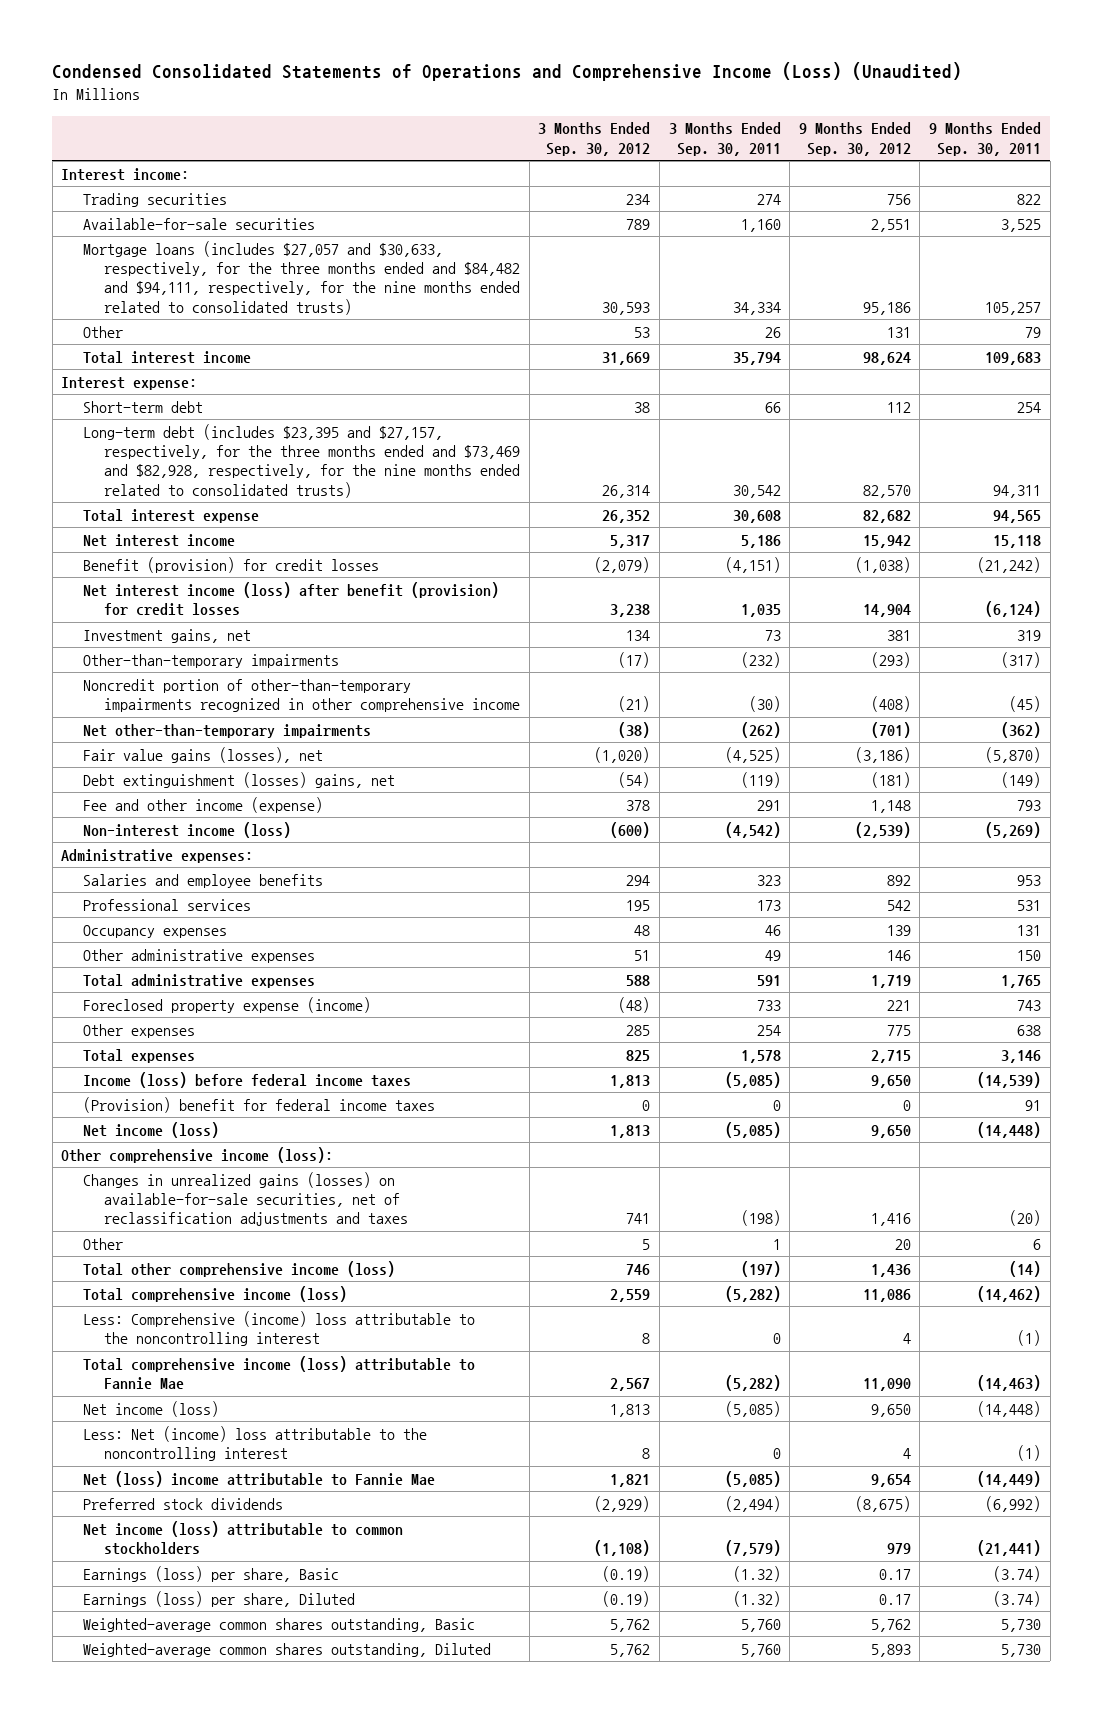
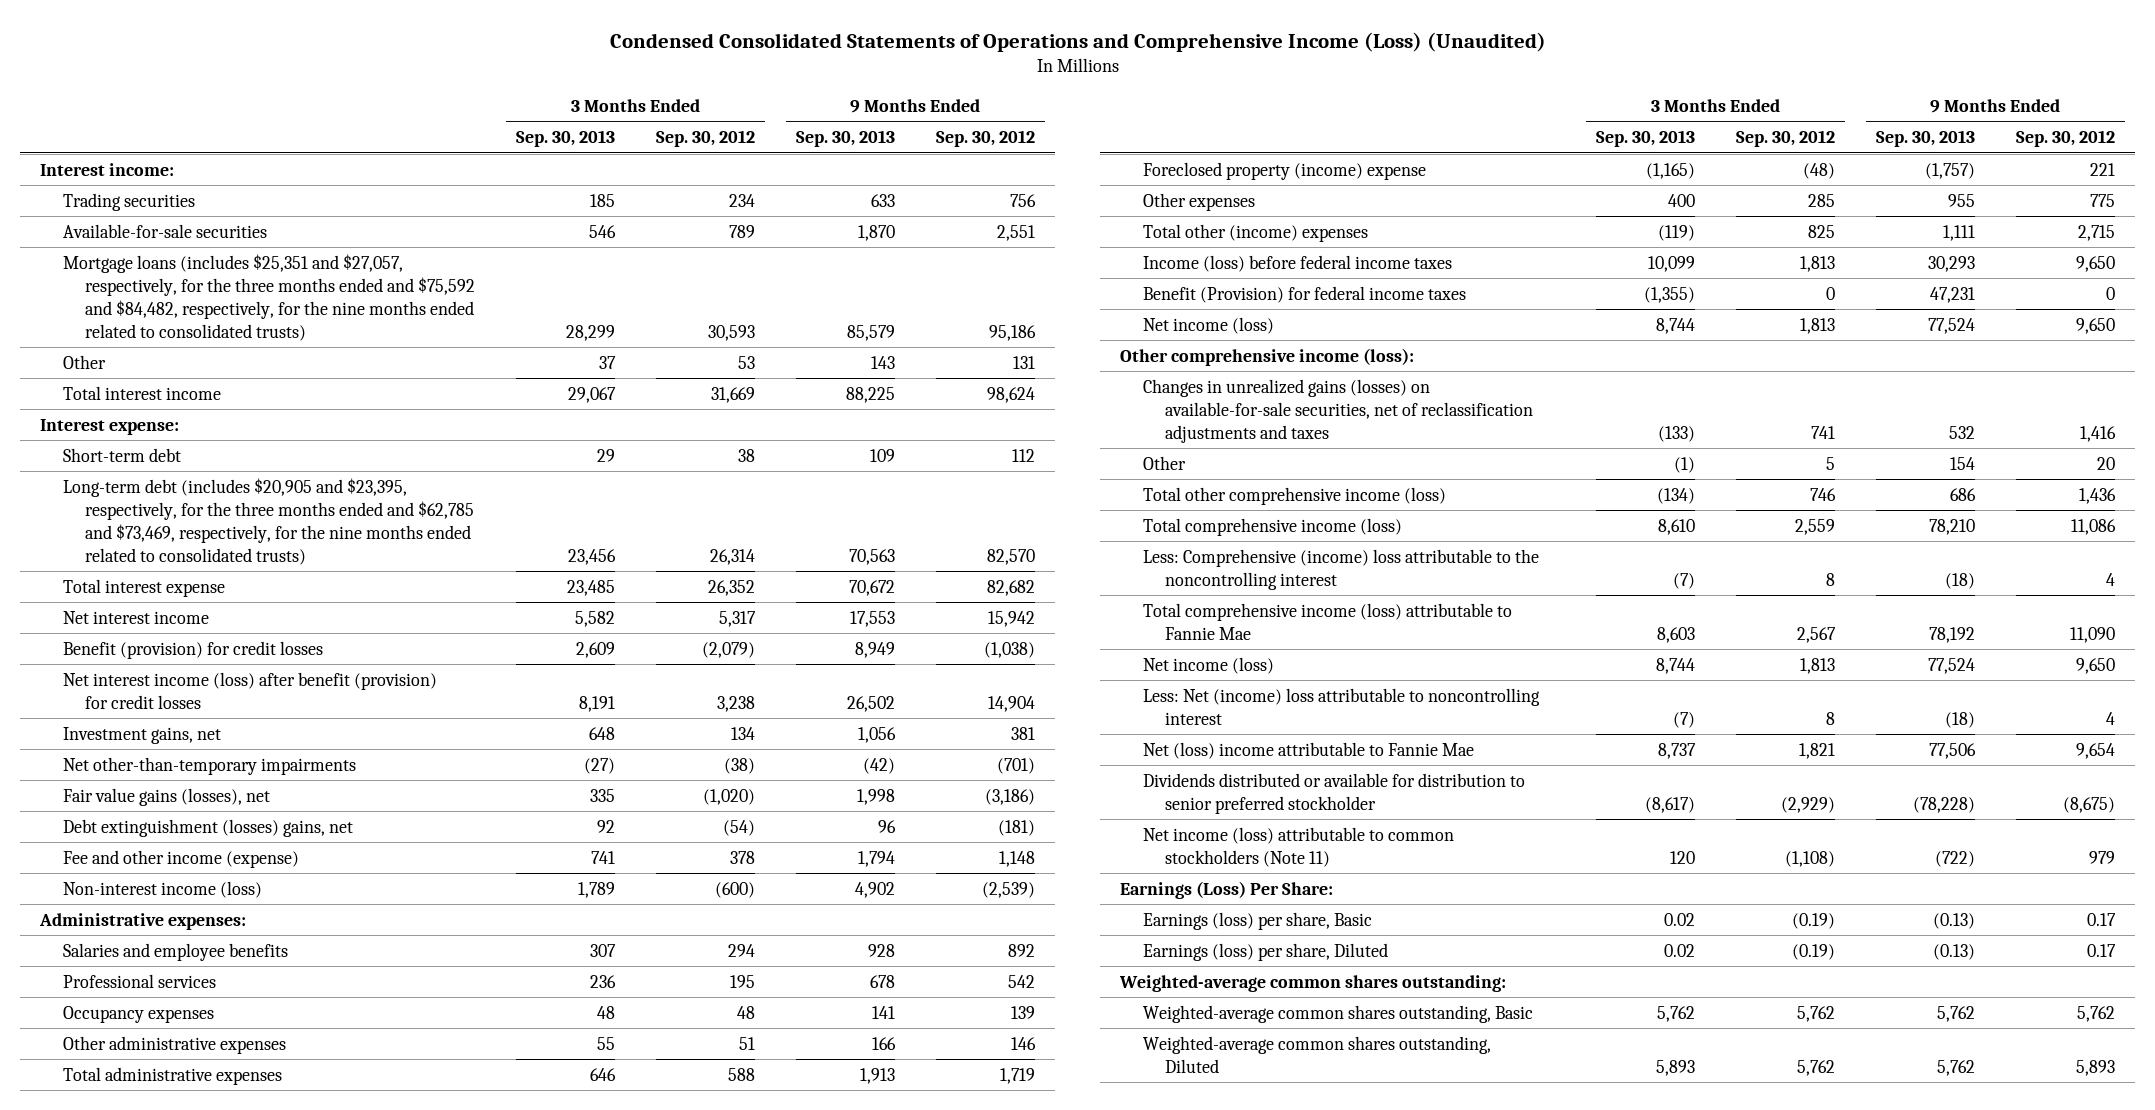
- | 3 Months Ended Sep. 30, 2012 | 3 Months Ended Sep. 30, 2011 | 9 Months Ended Sep. 30, 2012 | 9 Months Ended Sep. 30, 2011
+ | 3 Months Ended Sep. 30, 2013 | 3 Months Ended Sep. 30, 2012 | 9 Months Ended Sep. 30, 2013 | 9 Months Ended Sep. 30, 2012
- Mortgage loans (includes $27,057 and $30,633, respectively, for the three months ended and $84,482 and $94,111, respectively, for the nine months ended related to consolidated trusts) | 30,593 | 34,334 | 95,186 | 105,257
+ Mortgage loans (includes $25,351 and $27,057, respectively, for the three months ended and $75,592 and $84,482, respectively, for the nine months ended related to consolidated trusts) | 28,299 | 30,593 | 85,579 | 95,186
- Long-term debt (includes $23,395 and $27,157, respectively, for the three months ended and $73,469 and $82,928, respectively, for the nine months ended related to consolidated trusts) | 26,314 | 30,542 | 82,570 | 94,311
+ Long-term debt (includes $20,905 and $23,395, respectively, for the three months ended and $62,785 and $73,469, respectively, for the nine months ended related to consolidated trusts) | 23,456 | 26,314 | 70,563 | 82,570
- Other-than-temporary impairments | (17) | (232) | (293) | (317)
- Noncredit portion of other-than-temporary impairments recognized in other comprehensive income | (21) | (30) | (408) | (45)
- Foreclosed property expense (income) | (48) | 733 | 221 | 743
+ Foreclosed property (income) expense | (1,165) | (48) | (1,757) | 221
- Total expenses | 825 | 1,578 | 2,715 | 3,146
+ Total other (income) expenses | (119) | 825 | 1,111 | 2,715
- (Provision) benefit for federal income taxes | 0 | 0 | 0 | 91
+ Benefit (Provision) for federal income taxes | (1,355) | 0 | 47,231 | 0
- Less: Net (income) loss attributable to the noncontrolling interest | 8 | 0 | 4 | (1)
+ Less: Net (income) loss attributable to noncontrolling interest | (7) | 8 | (18) | 4
- Preferred stock dividends | (2,929) | (2,494) | (8,675) | (6,992)
- Net income (loss) attributable to common stockholders | (1,108) | (7,579) | 979 | (21,441)
+ Dividends distributed or available for distribution to senior preferred stockholder | (8,617) | (2,929) | (78,228) | (8,675)
+ Net income (loss) attributable to common stockholders (Note 11) | 120 | (1,108) | (722) | 979
+ Earnings (Loss) Per Share:
+ Weighted-average common shares outstanding:

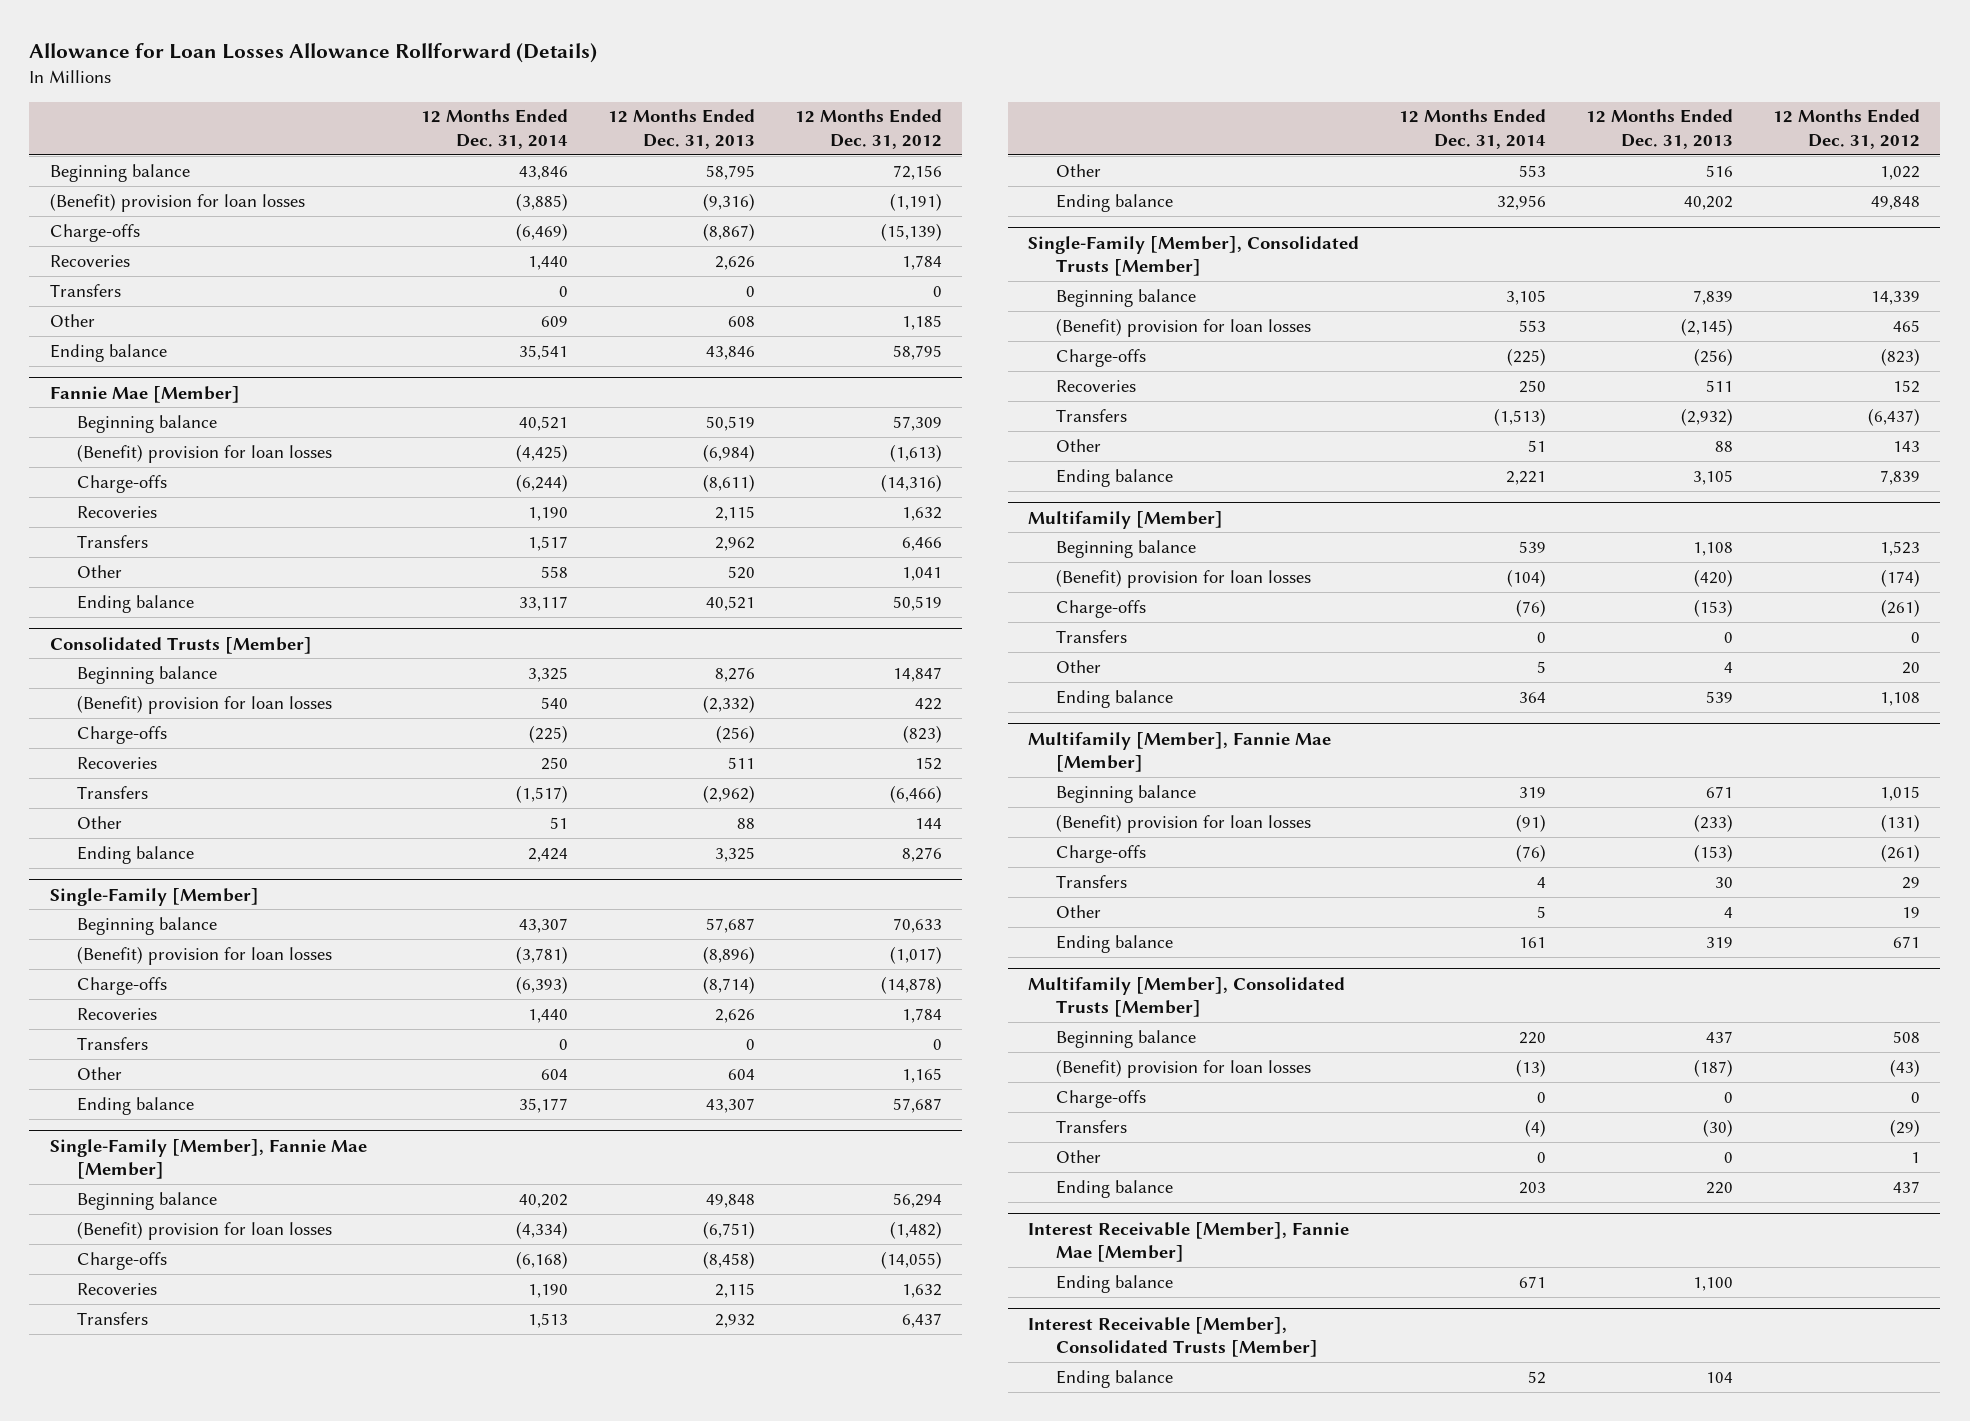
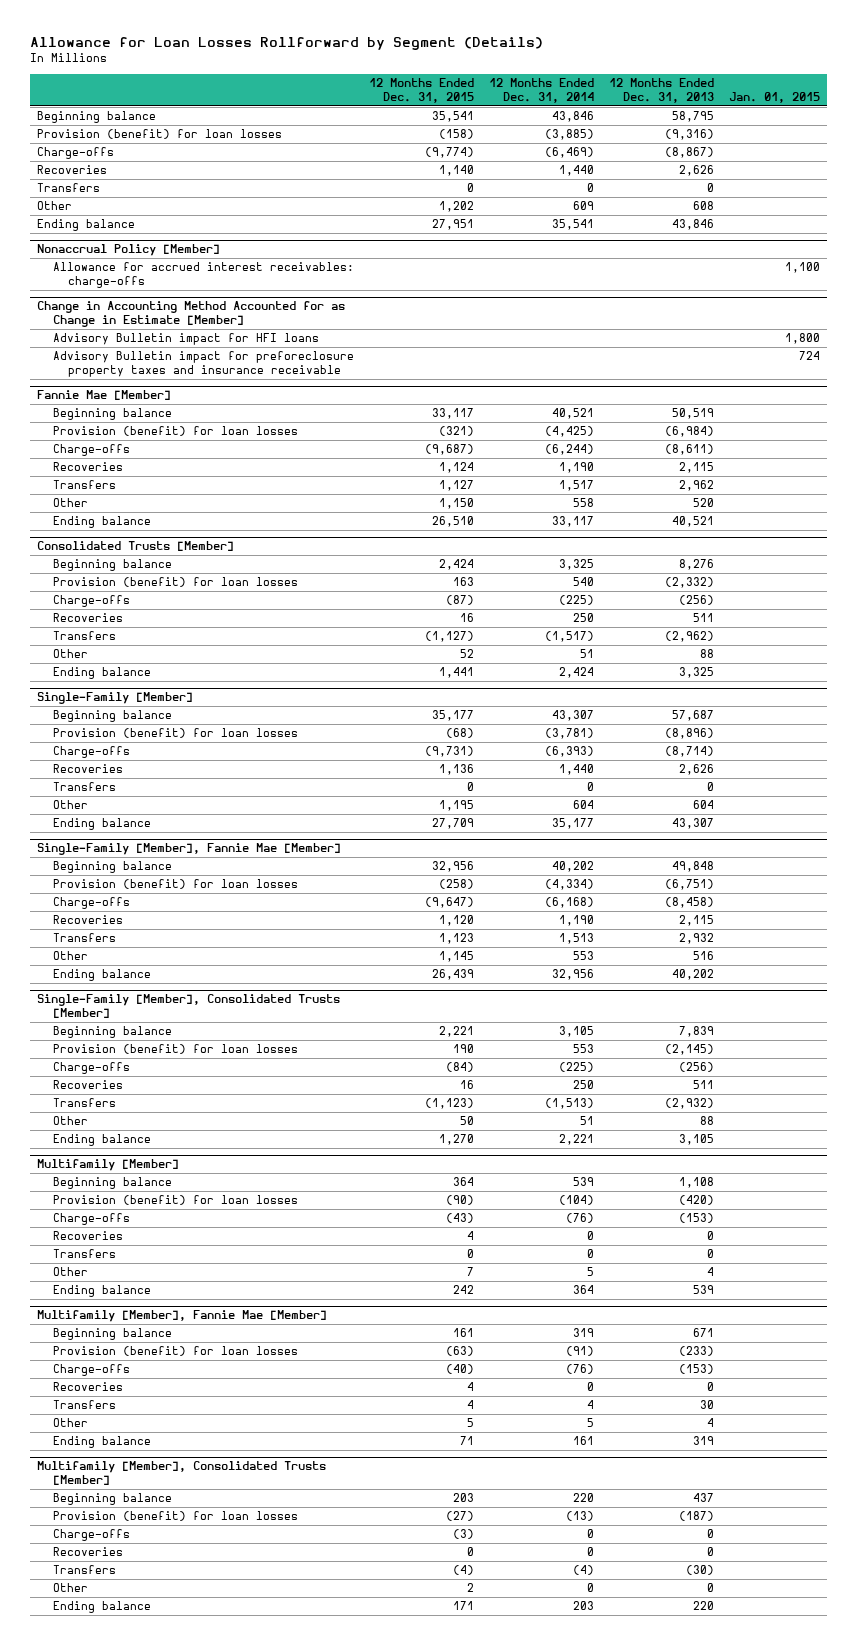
- Allowance for Loan Losses Allowance Rollforward (Details)
+ Allowance for Loan Losses Rollforward by Segment (Details)
- | 12 Months Ended Dec. 31, 2014 | 12 Months Ended Dec. 31, 2013 | 12 Months Ended Dec. 31, 2012
+ | 12 Months Ended Dec. 31, 2015 | 12 Months Ended Dec. 31, 2014 | 12 Months Ended Dec. 31, 2013 | Jan. 01, 2015
- (Benefit) provision for loan losses | (3,885) | (9,316) | (1,191)
+ Provision (benefit) for loan losses | (158) | (3,885) | (9,316) |
+ Nonaccrual Policy [Member]
+ Allowance for accrued interest receivables: charge-offs | | | | 1,100
+ Change in Accounting Method Accounted for as Change in Estimate [Member]
+ Advisory Bulletin impact for HFI loans | | | | 1,800
+ Advisory Bulletin impact for preforeclosure property taxes and insurance receivable | | | | 724
@ Fannie Mae [Member]
- (Benefit) provision for loan losses | (4,425) | (6,984) | (1,613)
+ Provision (benefit) for loan losses | (321) | (4,425) | (6,984) |
@ Consolidated Trusts [Member]
- (Benefit) provision for loan losses | 540 | (2,332) | 422
+ Provision (benefit) for loan losses | 163 | 540 | (2,332) |
@ Single-Family [Member]
- (Benefit) provision for loan losses | (3,781) | (8,896) | (1,017)
+ Provision (benefit) for loan losses | (68) | (3,781) | (8,896) |
@ Single-Family [Member], Fannie Mae [Member]
- (Benefit) provision for loan losses | (4,334) | (6,751) | (1,482)
+ Provision (benefit) for loan losses | (258) | (4,334) | (6,751) |
@ Single-Family [Member], Consolidated Trusts [Member]
- (Benefit) provision for loan losses | 553 | (2,145) | 465
+ Provision (benefit) for loan losses | 190 | 553 | (2,145) |
@ Multifamily [Member]
- (Benefit) provision for loan losses | (104) | (420) | (174)
+ Provision (benefit) for loan losses | (90) | (104) | (420) |
+ Recoveries | 4 | 0 | 0 |
@ Multifamily [Member], Fannie Mae [Member]
- (Benefit) provision for loan losses | (91) | (233) | (131)
+ Provision (benefit) for loan losses | (63) | (91) | (233) |
+ Recoveries | 4 | 0 | 0 |
@ Multifamily [Member], Consolidated Trusts [Member]
- (Benefit) provision for loan losses | (13) | (187) | (43)
+ Provision (benefit) for loan losses | (27) | (13) | (187) |
+ Recoveries | 0 | 0 | 0 |
- Interest Receivable [Member], Fannie Mae [Member]
- Ending balance | 671 | 1,100 |
- Interest Receivable [Member], Consolidated Trusts [Member]
- Ending balance | 52 | 104 |

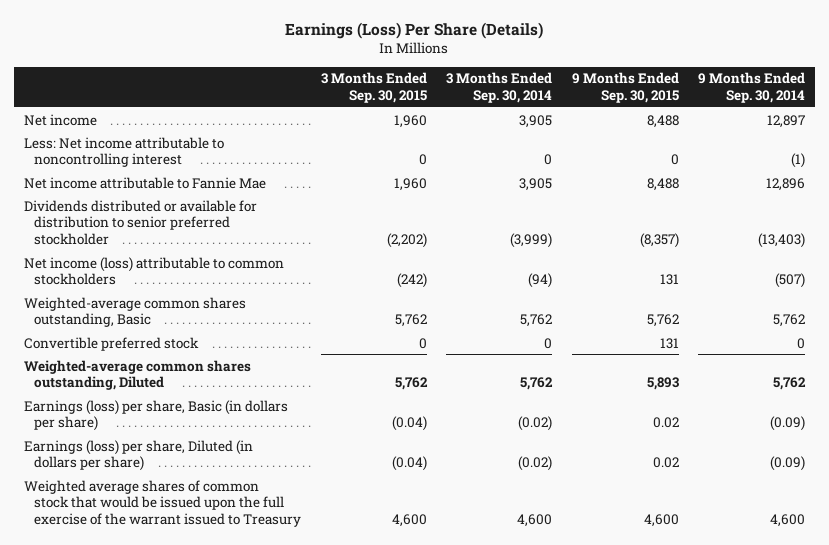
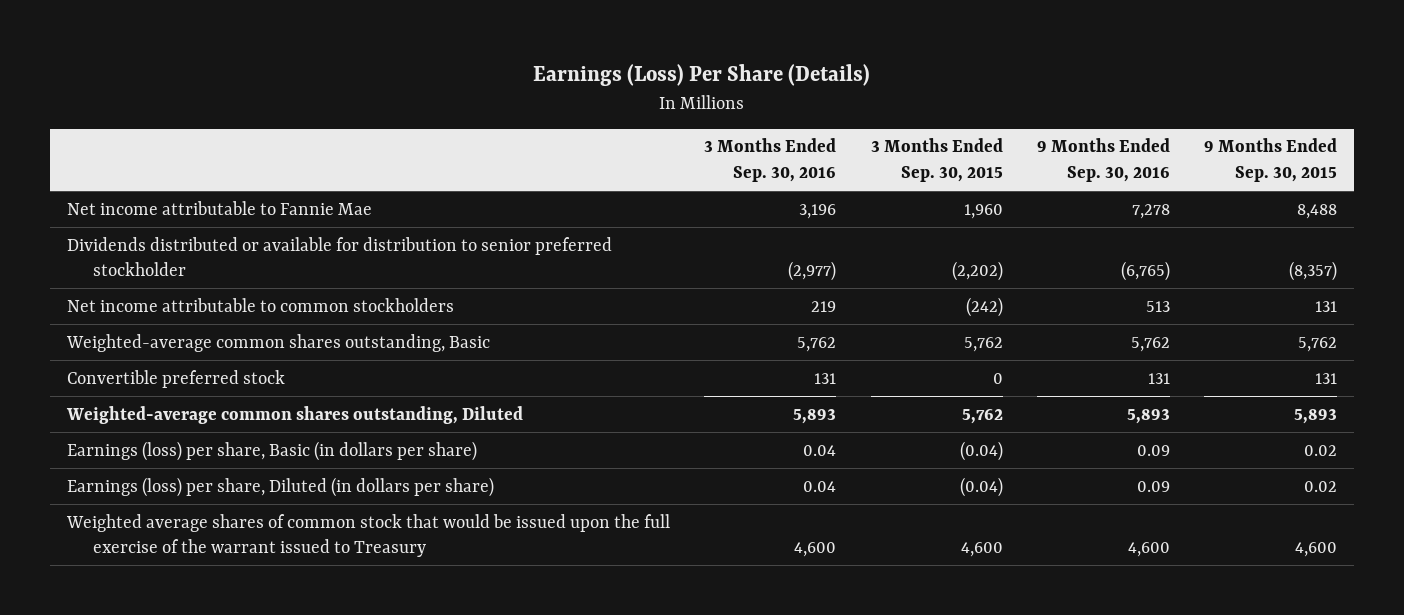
- | 3 Months Ended Sep. 30, 2015 | 3 Months Ended Sep. 30, 2014 | 9 Months Ended Sep. 30, 2015 | 9 Months Ended Sep. 30, 2014
+ | 3 Months Ended Sep. 30, 2016 | 3 Months Ended Sep. 30, 2015 | 9 Months Ended Sep. 30, 2016 | 9 Months Ended Sep. 30, 2015
- Net income | 1,960 | 3,905 | 8,488 | 12,897
- Less: Net income attributable to noncontrolling interest | 0 | 0 | 0 | (1)
- Net income (loss) attributable to common stockholders | (242) | (94) | 131 | (507)
+ Net income attributable to common stockholders | 219 | (242) | 513 | 131

